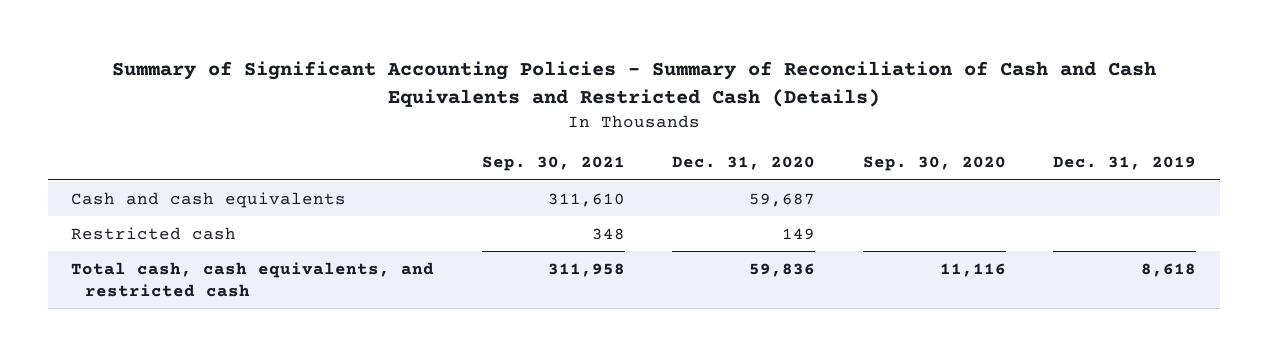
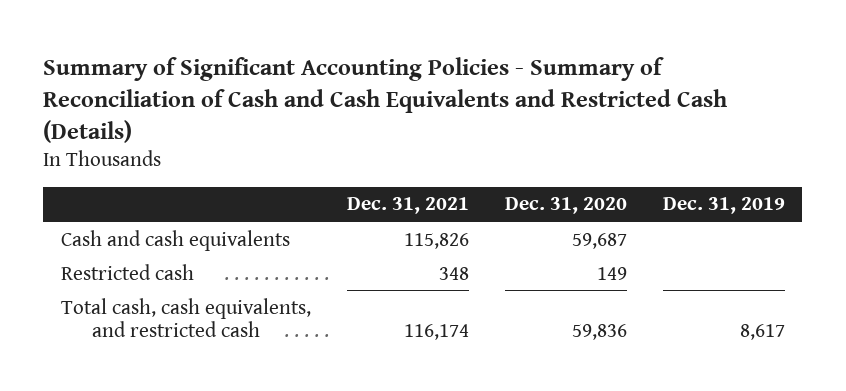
- | Sep. 30, 2021 | Dec. 31, 2020 | Sep. 30, 2020 | Dec. 31, 2019
+ | Dec. 31, 2021 | Dec. 31, 2020 | Dec. 31, 2019
- Total cash, cash equivalents, and restricted cash | 311,958 | 59,836 | 11,116 | 8,618
+ Total cash, cash equivalents, and restricted cash | 116,174 | 59,836 | 8,617

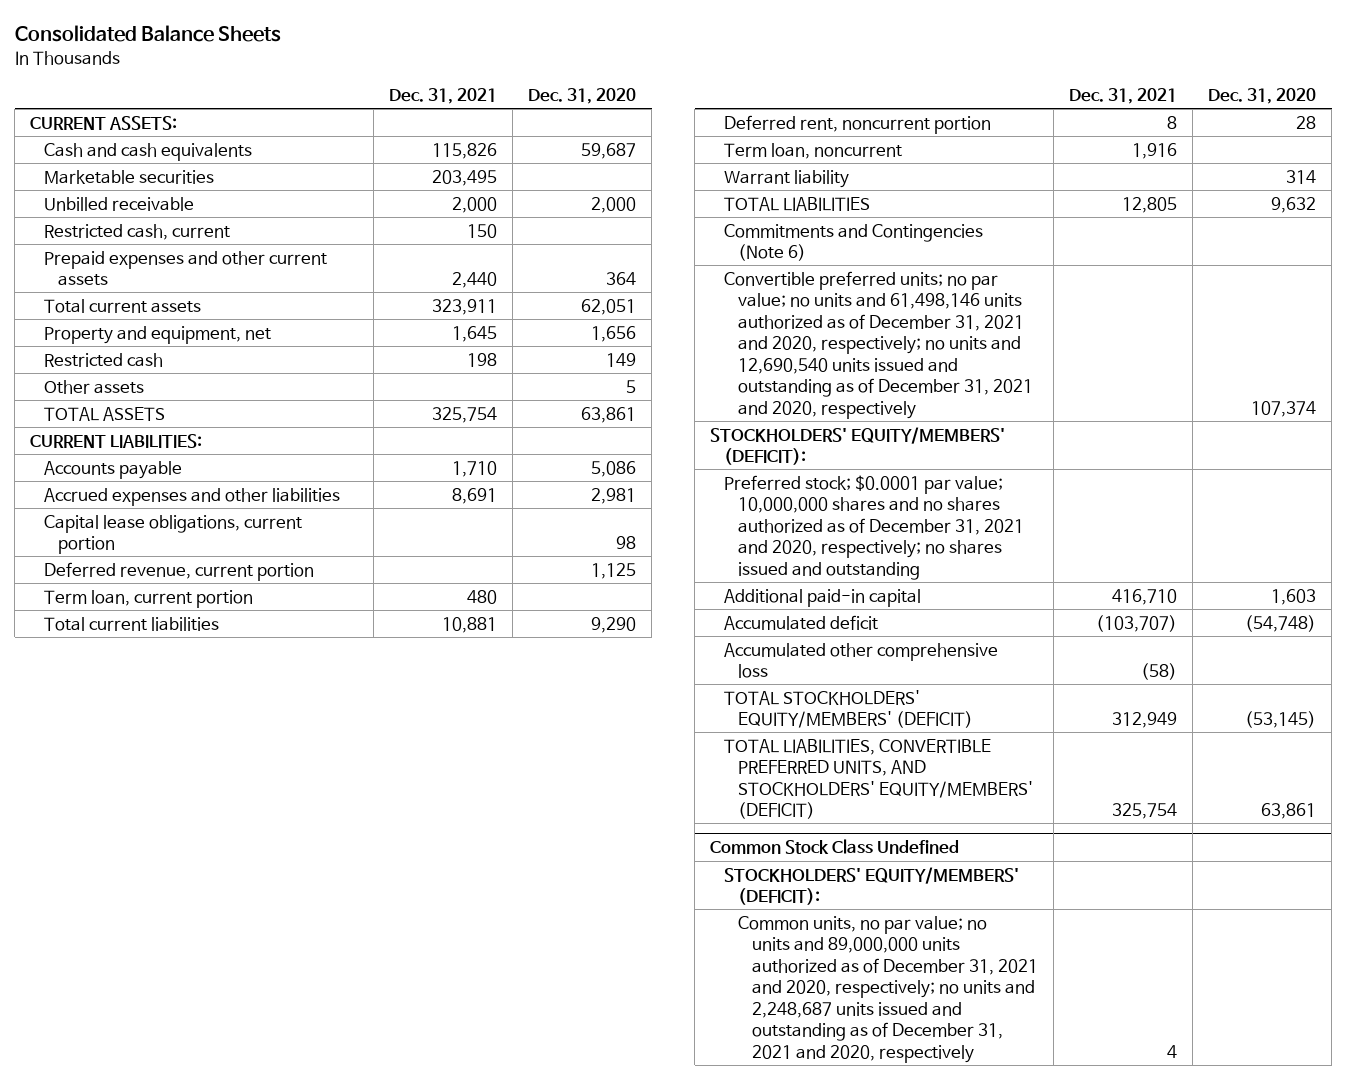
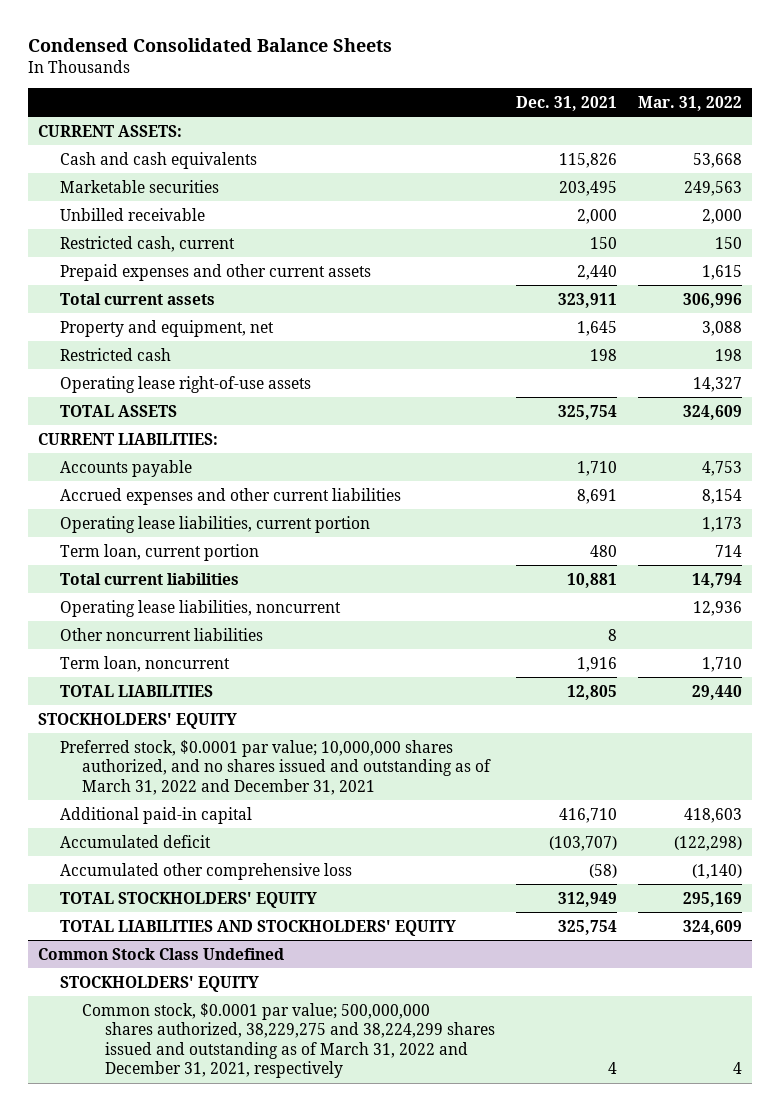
- Consolidated Balance Sheets
+ Condensed Consolidated Balance Sheets
- | Dec. 31, 2021 | Dec. 31, 2020
+ | Dec. 31, 2021 | Mar. 31, 2022
- Other assets | | 5
+ Operating lease right-of-use assets | | 14,327
- Accrued expenses and other liabilities | 8,691 | 2,981
- Capital lease obligations, current portion | | 98
- Deferred revenue, current portion | | 1,125
+ Accrued expenses and other current liabilities | 8,691 | 8,154
+ Operating lease liabilities, current portion | | 1,173
- Deferred rent, noncurrent portion | 8 | 28
+ Operating lease liabilities, noncurrent | | 12,936
+ Other noncurrent liabilities | 8 |
- Warrant liability | | 314
- Commitments and Contingencies (Note 6)
- Convertible preferred units; no par value; no units and 61,498,146 units authorized as of December 31, 2021 and 2020, respectively; no units and 12,690,540 units issued and outstanding as of December 31, 2021 and 2020, respectively | | 107,374
- STOCKHOLDERS' EQUITY/MEMBERS' (DEFICIT):
- Preferred stock; $0.0001 par value; 10,000,000 shares and no shares authorized as of December 31, 2021 and 2020, respectively; no shares issued and outstanding
+ STOCKHOLDERS' EQUITY
+ Preferred stock, $0.0001 par value; 10,000,000 shares authorized, and no shares issued and outstanding as of March 31, 2022 and December 31, 2021
- TOTAL STOCKHOLDERS' EQUITY/MEMBERS' (DEFICIT) | 312,949 | (53,145)
- TOTAL LIABILITIES, CONVERTIBLE PREFERRED UNITS, AND STOCKHOLDERS' EQUITY/MEMBERS' (DEFICIT) | 325,754 | 63,861
+ TOTAL STOCKHOLDERS' EQUITY | 312,949 | 295,169
+ TOTAL LIABILITIES AND STOCKHOLDERS' EQUITY | 325,754 | 324,609
@ Common Stock Class Undefined
- STOCKHOLDERS' EQUITY/MEMBERS' (DEFICIT):
- Common units, no par value; no units and 89,000,000 units authorized as of December 31, 2021 and 2020, respectively; no units and 2,248,687 units issued and outstanding as of December 31, 2021 and 2020, respectively | 4 |
+ STOCKHOLDERS' EQUITY
+ Common stock, $0.0001 par value; 500,000,000 shares authorized, 38,229,275 and 38,224,299 shares issued and outstanding as of March 31, 2022 and December 31, 2021, respectively | 4 | 4

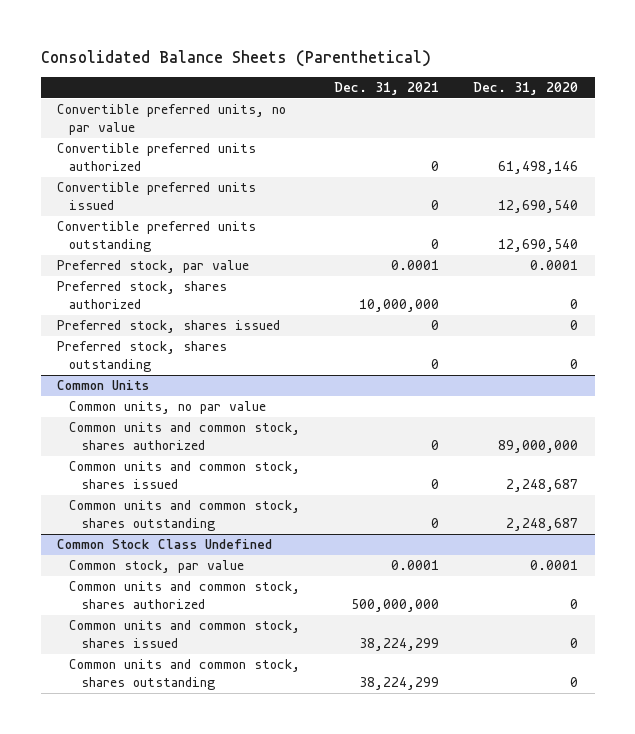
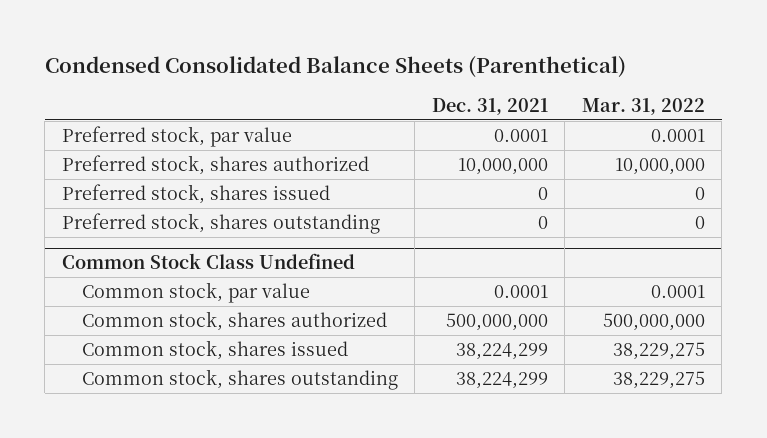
- Consolidated Balance Sheets (Parenthetical)
+ Condensed Consolidated Balance Sheets (Parenthetical)
- | Dec. 31, 2021 | Dec. 31, 2020
+ | Dec. 31, 2021 | Mar. 31, 2022
- Convertible preferred units, no par value
- Convertible preferred units authorized | 0 | 61,498,146
- Convertible preferred units issued | 0 | 12,690,540
- Convertible preferred units outstanding | 0 | 12,690,540
- Common Units
- Common units, no par value
- Common units and common stock, shares authorized | 0 | 89,000,000
- Common units and common stock, shares issued | 0 | 2,248,687
- Common units and common stock, shares outstanding | 0 | 2,248,687
@ Common Stock Class Undefined
- Common units and common stock, shares authorized | 500,000,000 | 0
- Common units and common stock, shares issued | 38,224,299 | 0
- Common units and common stock, shares outstanding | 38,224,299 | 0
+ Common stock, shares authorized | 500,000,000 | 500,000,000
+ Common stock, shares issued | 38,224,299 | 38,229,275
+ Common stock, shares outstanding | 38,224,299 | 38,229,275

